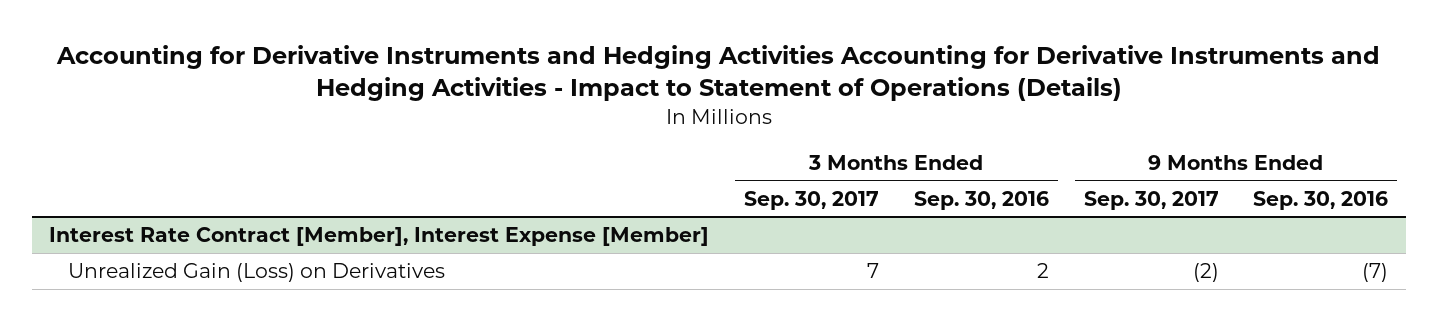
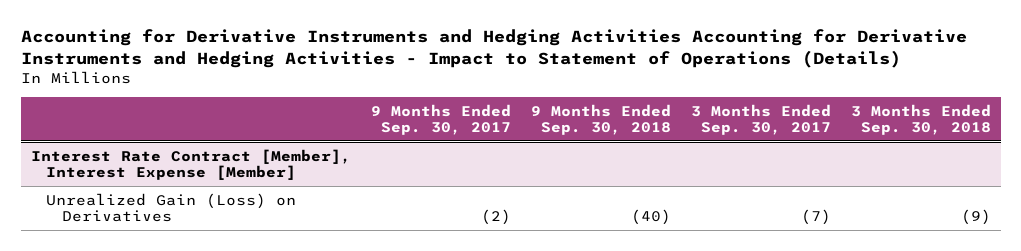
- | 3 Months Ended Sep. 30, 2017 | 3 Months Ended Sep. 30, 2016 | 9 Months Ended Sep. 30, 2017 | 9 Months Ended Sep. 30, 2016
+ | 9 Months Ended Sep. 30, 2017 | 9 Months Ended Sep. 30, 2018 | 3 Months Ended Sep. 30, 2017 | 3 Months Ended Sep. 30, 2018
@ Interest Rate Contract [Member], Interest Expense [Member]
- Unrealized Gain (Loss) on Derivatives | 7 | 2 | (2) | (7)
+ Unrealized Gain (Loss) on Derivatives | (2) | (40) | (7) | (9)

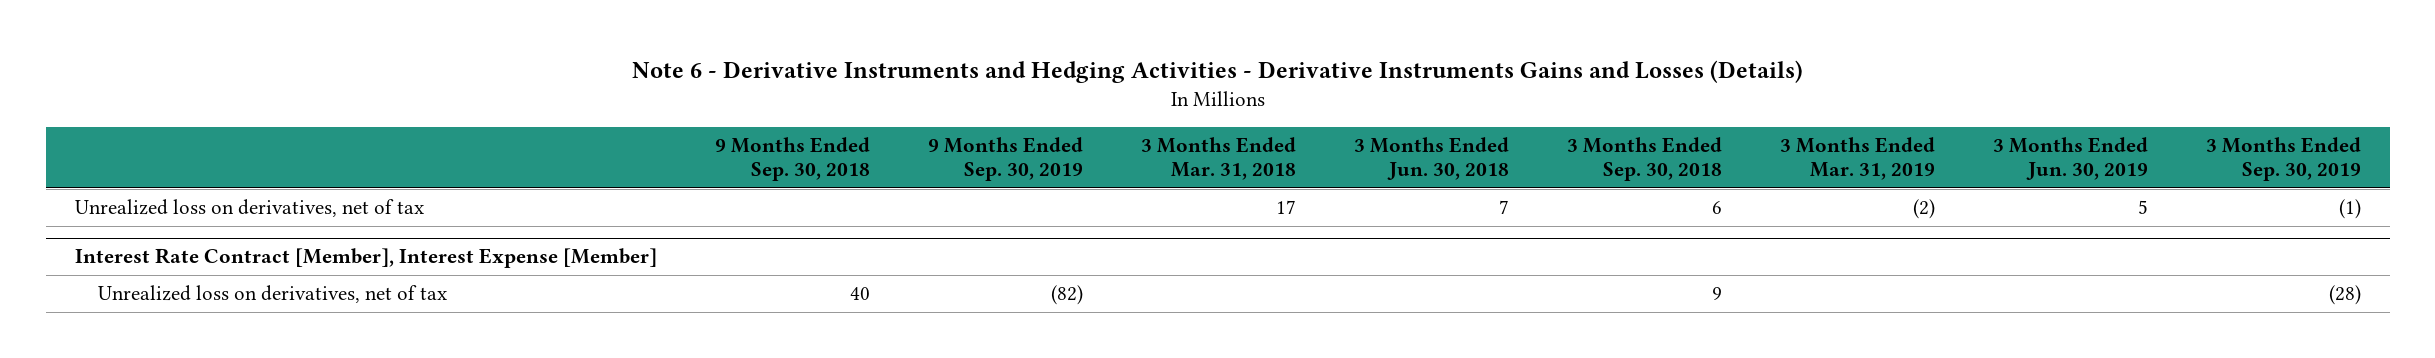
- Accounting for Derivative Instruments and Hedging Activities Accounting for Derivative Instruments and Hedging Activities - Impact to Statement of Operations (Details)
+ Note 6 - Derivative Instruments and Hedging Activities - Derivative Instruments Gains and Losses (Details)
- | 9 Months Ended Sep. 30, 2017 | 9 Months Ended Sep. 30, 2018 | 3 Months Ended Sep. 30, 2017 | 3 Months Ended Sep. 30, 2018
+ | 9 Months Ended Sep. 30, 2018 | 9 Months Ended Sep. 30, 2019 | 3 Months Ended Mar. 31, 2018 | 3 Months Ended Jun. 30, 2018 | 3 Months Ended Sep. 30, 2018 | 3 Months Ended Mar. 31, 2019 | 3 Months Ended Jun. 30, 2019 | 3 Months Ended Sep. 30, 2019
+ Unrealized loss on derivatives, net of tax | | | 17 | 7 | 6 | (2) | 5 | (1)
@ Interest Rate Contract [Member], Interest Expense [Member]
- Unrealized Gain (Loss) on Derivatives | (2) | (40) | (7) | (9)
+ Unrealized loss on derivatives, net of tax | 40 | (82) | | | 9 | | | (28)

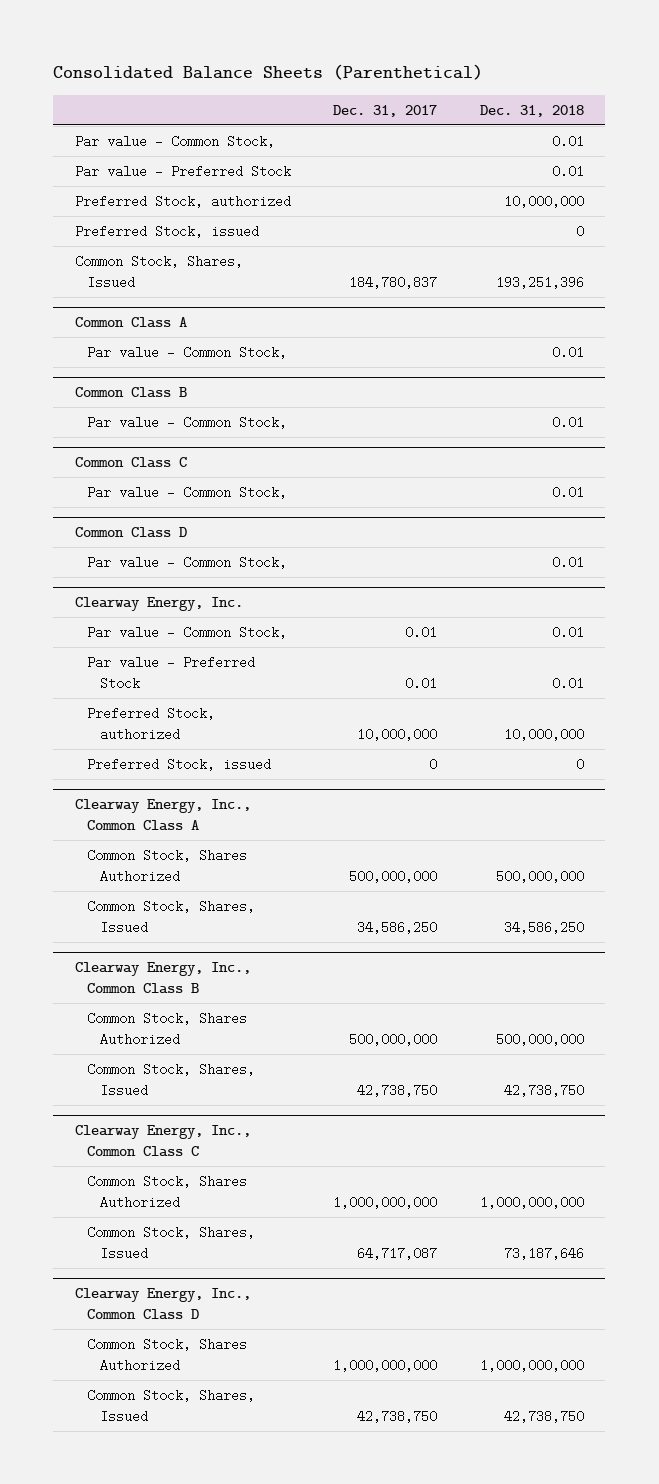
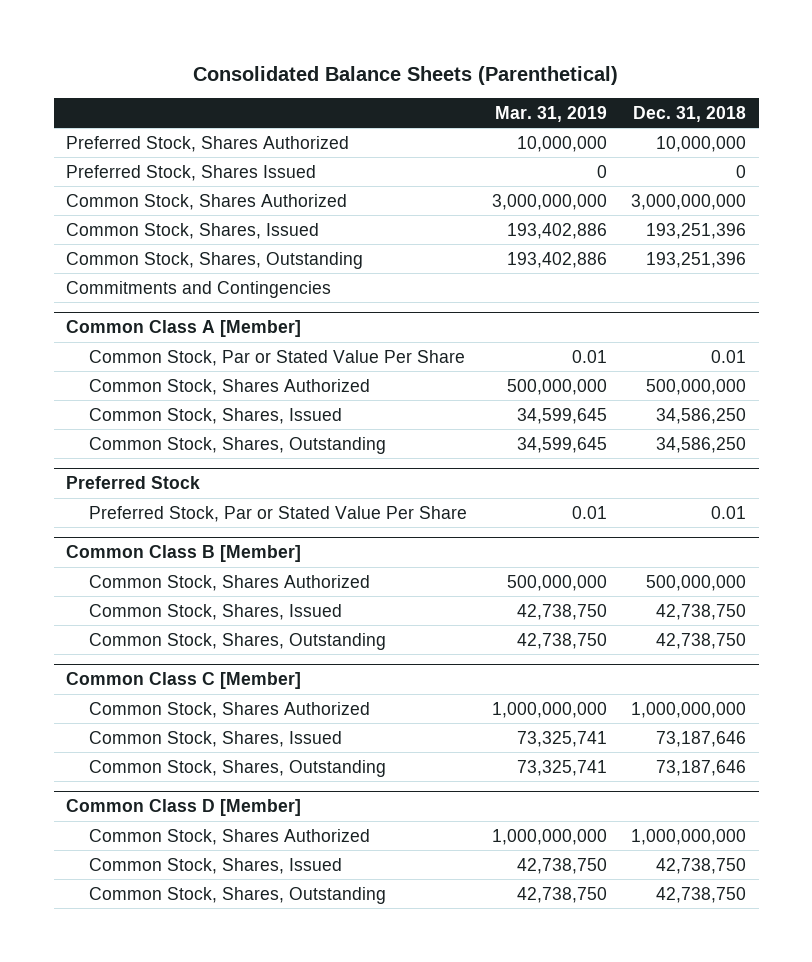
- | Dec. 31, 2017 | Dec. 31, 2018
+ | Mar. 31, 2019 | Dec. 31, 2018
- Par value - Common Stock, | | 0.01
- Par value - Preferred Stock | | 0.01
- Preferred Stock, authorized | | 10,000,000
- Preferred Stock, issued | | 0
+ Preferred Stock, Shares Authorized | 10,000,000 | 10,000,000
+ Preferred Stock, Shares Issued | 0 | 0
+ Common Stock, Shares Authorized | 3,000,000,000 | 3,000,000,000
- Common Class A
- Par value - Common Stock, | | 0.01
- Common Class B
- Par value - Common Stock, | | 0.01
- Common Class C
- Par value - Common Stock, | | 0.01
- Common Class D
- Par value - Common Stock, | | 0.01
- Clearway Energy, Inc.
- Par value - Common Stock, | 0.01 | 0.01
- Par value - Preferred Stock | 0.01 | 0.01
- Preferred Stock, authorized | 10,000,000 | 10,000,000
- Preferred Stock, issued | 0 | 0
- Clearway Energy, Inc., Common Class A
+ Common Stock, Shares, Outstanding | 193,402,886 | 193,251,396
+ Commitments and Contingencies
+ Common Class A [Member]
+ Common Stock, Par or Stated Value Per Share | 0.01 | 0.01
- Clearway Energy, Inc., Common Class B
+ Common Stock, Shares, Outstanding | 34,599,645 | 34,586,250
+ Preferred Stock
+ Preferred Stock, Par or Stated Value Per Share | 0.01 | 0.01
+ Common Class B [Member]
- Clearway Energy, Inc., Common Class C
+ Common Stock, Shares, Outstanding | 42,738,750 | 42,738,750
+ Common Class C [Member]
- Clearway Energy, Inc., Common Class D
+ Common Stock, Shares, Outstanding | 73,325,741 | 73,187,646
+ Common Class D [Member]
+ Common Stock, Shares, Outstanding | 42,738,750 | 42,738,750

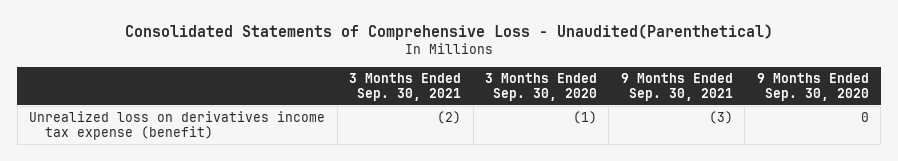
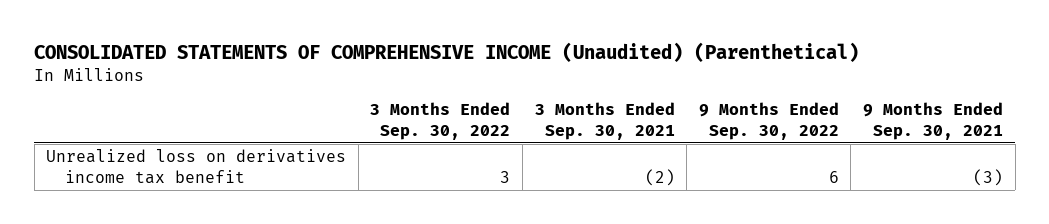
- Consolidated Statements of Comprehensive Loss - Unaudited(Parenthetical)
+ CONSOLIDATED STATEMENTS OF COMPREHENSIVE INCOME (Unaudited) (Parenthetical)
- | 3 Months Ended Sep. 30, 2021 | 3 Months Ended Sep. 30, 2020 | 9 Months Ended Sep. 30, 2021 | 9 Months Ended Sep. 30, 2020
+ | 3 Months Ended Sep. 30, 2022 | 3 Months Ended Sep. 30, 2021 | 9 Months Ended Sep. 30, 2022 | 9 Months Ended Sep. 30, 2021
- Unrealized loss on derivatives income tax expense (benefit) | (2) | (1) | (3) | 0
+ Unrealized loss on derivatives income tax benefit | 3 | (2) | 6 | (3)

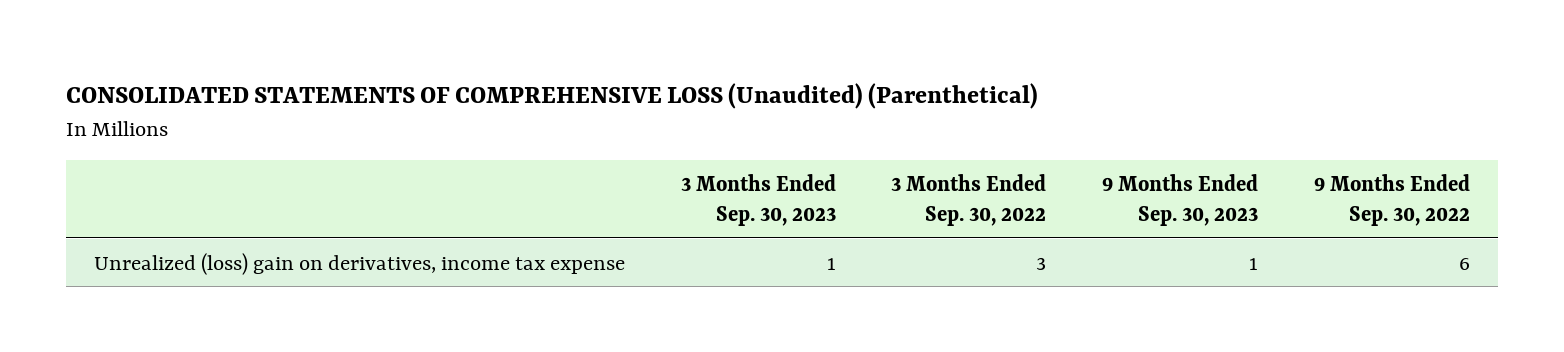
- CONSOLIDATED STATEMENTS OF COMPREHENSIVE INCOME (Unaudited) (Parenthetical)
+ CONSOLIDATED STATEMENTS OF COMPREHENSIVE LOSS (Unaudited) (Parenthetical)
- | 3 Months Ended Sep. 30, 2022 | 3 Months Ended Sep. 30, 2021 | 9 Months Ended Sep. 30, 2022 | 9 Months Ended Sep. 30, 2021
+ | 3 Months Ended Sep. 30, 2023 | 3 Months Ended Sep. 30, 2022 | 9 Months Ended Sep. 30, 2023 | 9 Months Ended Sep. 30, 2022
- Unrealized loss on derivatives income tax benefit | 3 | (2) | 6 | (3)
+ Unrealized (loss) gain on derivatives, income tax expense | 1 | 3 | 1 | 6

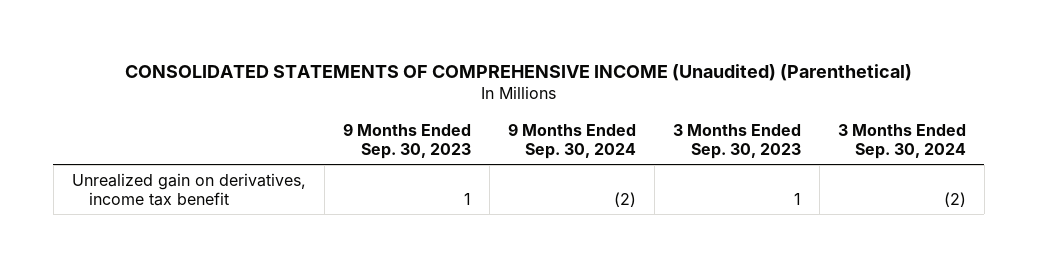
- CONSOLIDATED STATEMENTS OF COMPREHENSIVE LOSS (Unaudited) (Parenthetical)
+ CONSOLIDATED STATEMENTS OF COMPREHENSIVE INCOME (Unaudited) (Parenthetical)
- | 3 Months Ended Sep. 30, 2023 | 3 Months Ended Sep. 30, 2022 | 9 Months Ended Sep. 30, 2023 | 9 Months Ended Sep. 30, 2022
+ | 9 Months Ended Sep. 30, 2023 | 9 Months Ended Sep. 30, 2024 | 3 Months Ended Sep. 30, 2023 | 3 Months Ended Sep. 30, 2024
- Unrealized (loss) gain on derivatives, income tax expense | 1 | 3 | 1 | 6
+ Unrealized gain on derivatives, income tax benefit | 1 | (2) | 1 | (2)

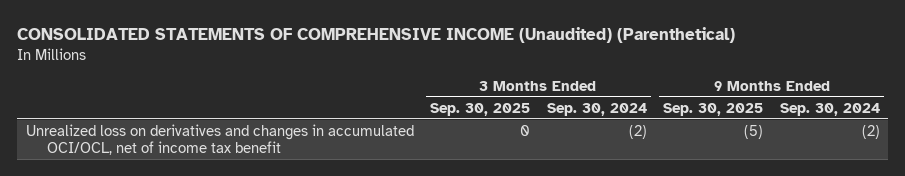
- | 9 Months Ended Sep. 30, 2023 | 9 Months Ended Sep. 30, 2024 | 3 Months Ended Sep. 30, 2023 | 3 Months Ended Sep. 30, 2024
+ | 3 Months Ended Sep. 30, 2025 | 3 Months Ended Sep. 30, 2024 | 9 Months Ended Sep. 30, 2025 | 9 Months Ended Sep. 30, 2024
- Unrealized gain on derivatives, income tax benefit | 1 | (2) | 1 | (2)
+ Unrealized loss on derivatives and changes in accumulated OCI/OCL, net of income tax benefit | 0 | (2) | (5) | (2)

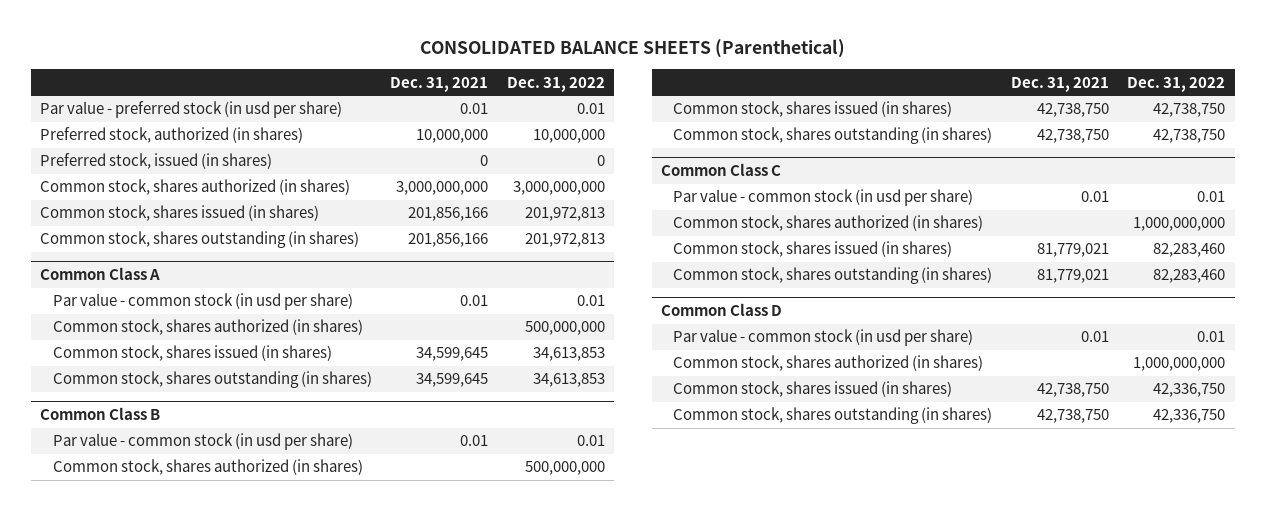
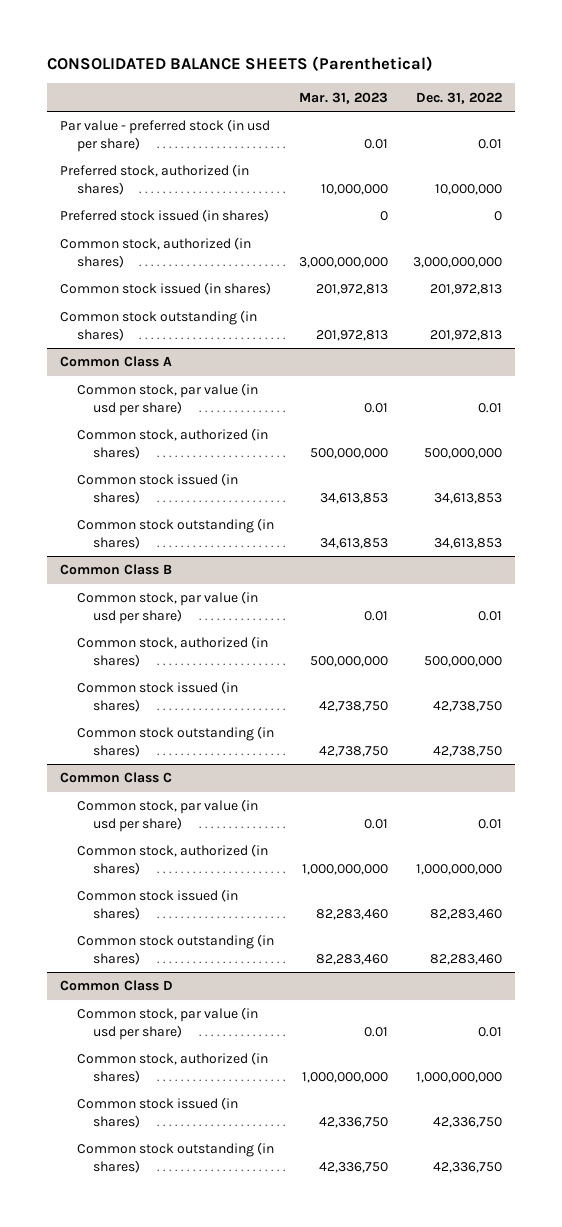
- | Dec. 31, 2021 | Dec. 31, 2022
+ | Mar. 31, 2023 | Dec. 31, 2022
- Preferred stock, issued (in shares) | 0 | 0
- Common stock, shares authorized (in shares) | 3,000,000,000 | 3,000,000,000
- Common stock, shares issued (in shares) | 201,856,166 | 201,972,813
- Common stock, shares outstanding (in shares) | 201,856,166 | 201,972,813
+ Preferred stock issued (in shares) | 0 | 0
+ Common stock, authorized (in shares) | 3,000,000,000 | 3,000,000,000
+ Common stock issued (in shares) | 201,972,813 | 201,972,813
+ Common stock outstanding (in shares) | 201,972,813 | 201,972,813
@ Common Class A
- Par value - common stock (in usd per share) | 0.01 | 0.01
- Common stock, shares authorized (in shares) | | 500,000,000
- Common stock, shares issued (in shares) | 34,599,645 | 34,613,853
- Common stock, shares outstanding (in shares) | 34,599,645 | 34,613,853
+ Common stock, par value (in usd per share) | 0.01 | 0.01
+ Common stock, authorized (in shares) | 500,000,000 | 500,000,000
+ Common stock issued (in shares) | 34,613,853 | 34,613,853
+ Common stock outstanding (in shares) | 34,613,853 | 34,613,853
@ Common Class B
- Par value - common stock (in usd per share) | 0.01 | 0.01
- Common stock, shares authorized (in shares) | | 500,000,000
- Common stock, shares issued (in shares) | 42,738,750 | 42,738,750
- Common stock, shares outstanding (in shares) | 42,738,750 | 42,738,750
+ Common stock, par value (in usd per share) | 0.01 | 0.01
+ Common stock, authorized (in shares) | 500,000,000 | 500,000,000
+ Common stock issued (in shares) | 42,738,750 | 42,738,750
+ Common stock outstanding (in shares) | 42,738,750 | 42,738,750
@ Common Class C
- Par value - common stock (in usd per share) | 0.01 | 0.01
- Common stock, shares authorized (in shares) | | 1,000,000,000
- Common stock, shares issued (in shares) | 81,779,021 | 82,283,460
- Common stock, shares outstanding (in shares) | 81,779,021 | 82,283,460
+ Common stock, par value (in usd per share) | 0.01 | 0.01
+ Common stock, authorized (in shares) | 1,000,000,000 | 1,000,000,000
+ Common stock issued (in shares) | 82,283,460 | 82,283,460
+ Common stock outstanding (in shares) | 82,283,460 | 82,283,460
@ Common Class D
- Par value - common stock (in usd per share) | 0.01 | 0.01
- Common stock, shares authorized (in shares) | | 1,000,000,000
- Common stock, shares issued (in shares) | 42,738,750 | 42,336,750
- Common stock, shares outstanding (in shares) | 42,738,750 | 42,336,750
+ Common stock, par value (in usd per share) | 0.01 | 0.01
+ Common stock, authorized (in shares) | 1,000,000,000 | 1,000,000,000
+ Common stock issued (in shares) | 42,336,750 | 42,336,750
+ Common stock outstanding (in shares) | 42,336,750 | 42,336,750

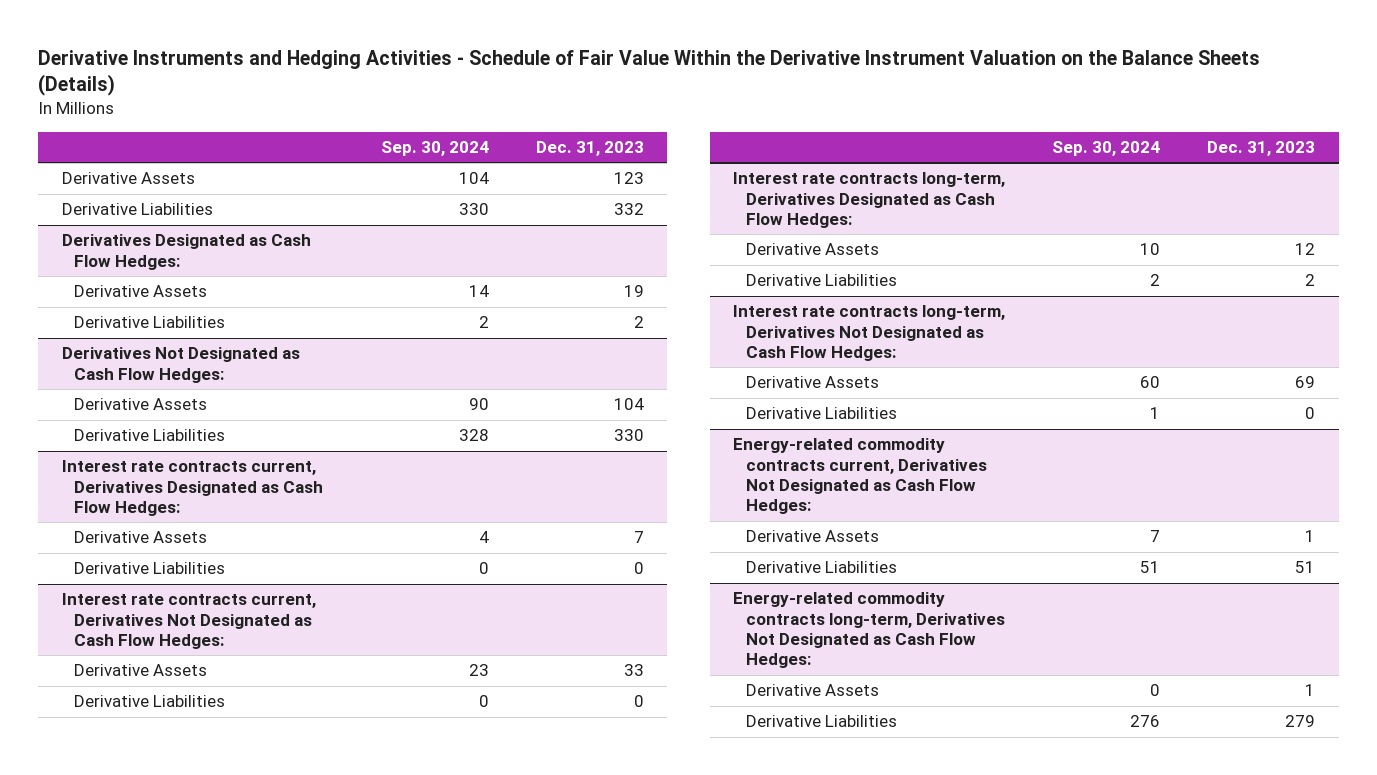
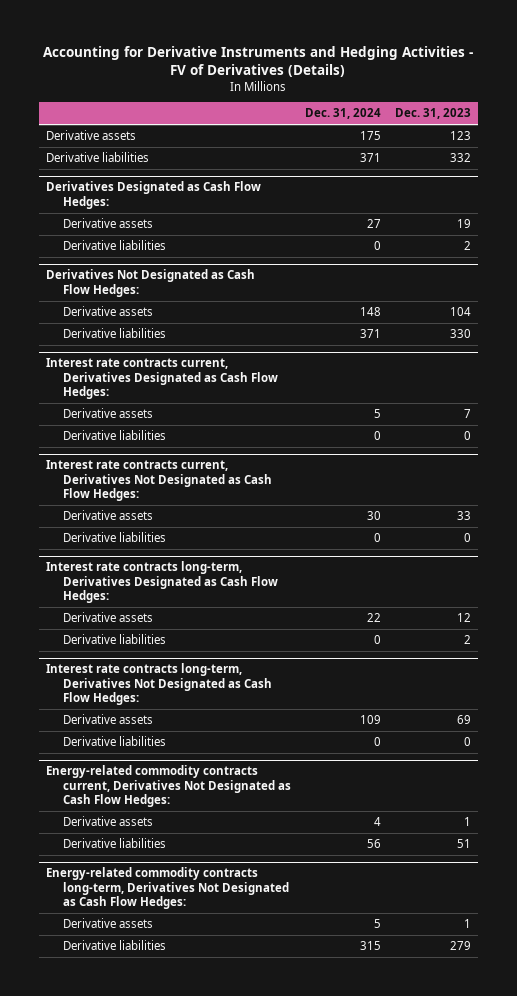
- Derivative Instruments and Hedging Activities - Schedule of Fair Value Within the Derivative Instrument Valuation on the Balance Sheets (Details)
+ Accounting for Derivative Instruments and Hedging Activities - FV of Derivatives (Details)
- | Sep. 30, 2024 | Dec. 31, 2023
+ | Dec. 31, 2024 | Dec. 31, 2023
- Derivative Assets | 104 | 123
- Derivative Liabilities | 330 | 332
+ Derivative assets | 175 | 123
+ Derivative liabilities | 371 | 332
@ Derivatives Designated as Cash Flow Hedges:
- Derivative Assets | 14 | 19
- Derivative Liabilities | 2 | 2
+ Derivative assets | 27 | 19
+ Derivative liabilities | 0 | 2
@ Derivatives Not Designated as Cash Flow Hedges:
- Derivative Assets | 90 | 104
- Derivative Liabilities | 328 | 330
+ Derivative assets | 148 | 104
+ Derivative liabilities | 371 | 330
@ Interest rate contracts current, Derivatives Designated as Cash Flow Hedges:
- Derivative Assets | 4 | 7
- Derivative Liabilities | 0 | 0
+ Derivative assets | 5 | 7
+ Derivative liabilities | 0 | 0
@ Interest rate contracts current, Derivatives Not Designated as Cash Flow Hedges:
- Derivative Assets | 23 | 33
- Derivative Liabilities | 0 | 0
+ Derivative assets | 30 | 33
+ Derivative liabilities | 0 | 0
@ Interest rate contracts long-term, Derivatives Designated as Cash Flow Hedges:
- Derivative Assets | 10 | 12
- Derivative Liabilities | 2 | 2
+ Derivative assets | 22 | 12
+ Derivative liabilities | 0 | 2
@ Interest rate contracts long-term, Derivatives Not Designated as Cash Flow Hedges:
- Derivative Assets | 60 | 69
- Derivative Liabilities | 1 | 0
+ Derivative assets | 109 | 69
+ Derivative liabilities | 0 | 0
@ Energy-related commodity contracts current, Derivatives Not Designated as Cash Flow Hedges:
- Derivative Assets | 7 | 1
- Derivative Liabilities | 51 | 51
+ Derivative assets | 4 | 1
+ Derivative liabilities | 56 | 51
@ Energy-related commodity contracts long-term, Derivatives Not Designated as Cash Flow Hedges:
- Derivative Assets | 0 | 1
- Derivative Liabilities | 276 | 279
+ Derivative assets | 5 | 1
+ Derivative liabilities | 315 | 279

